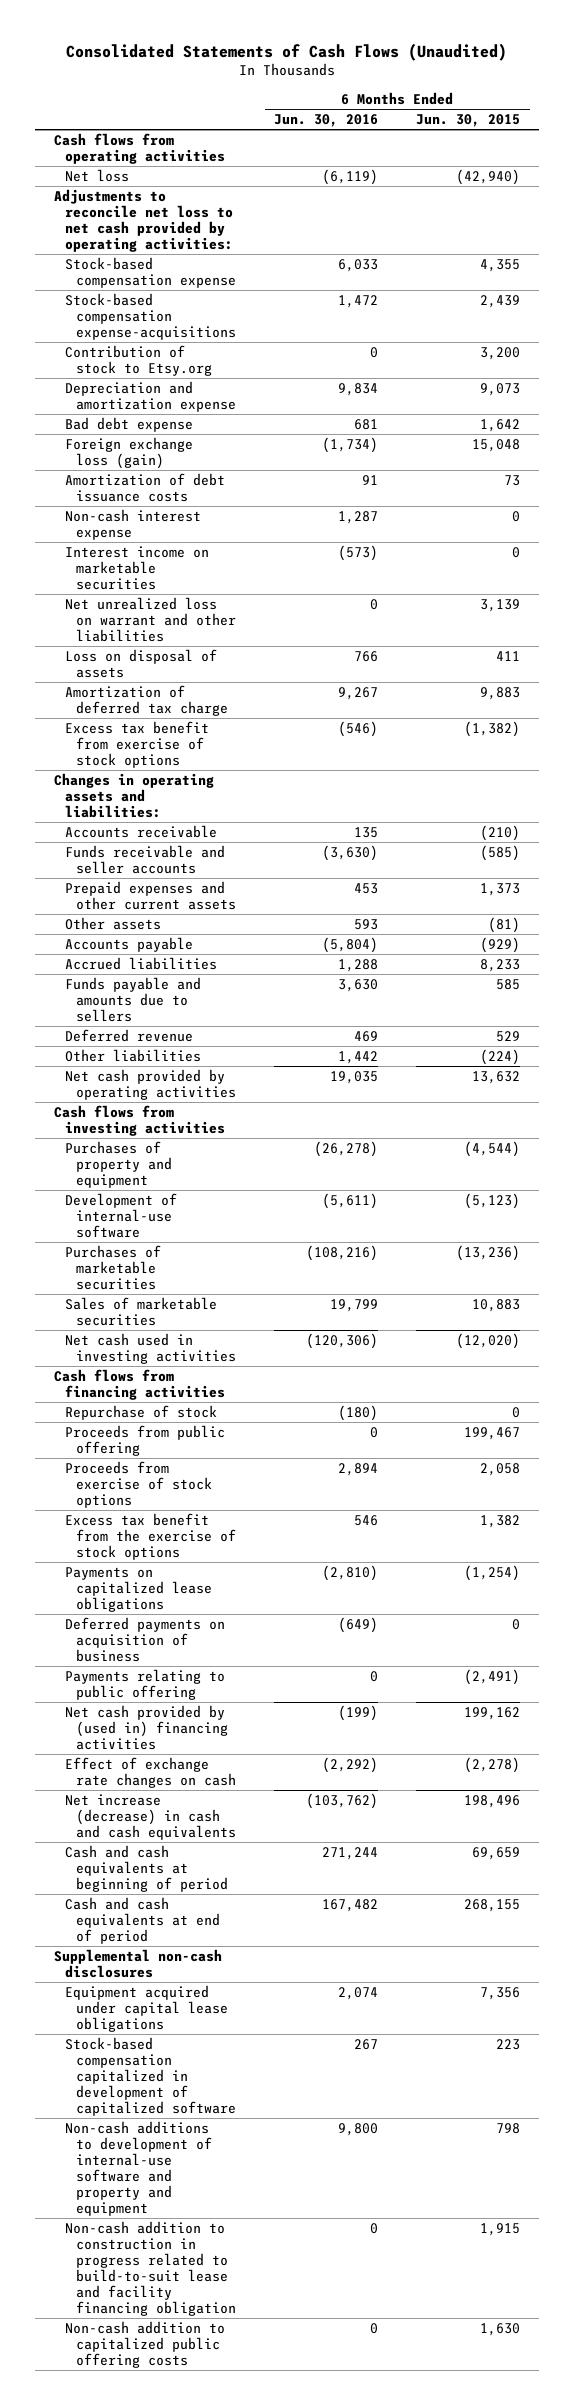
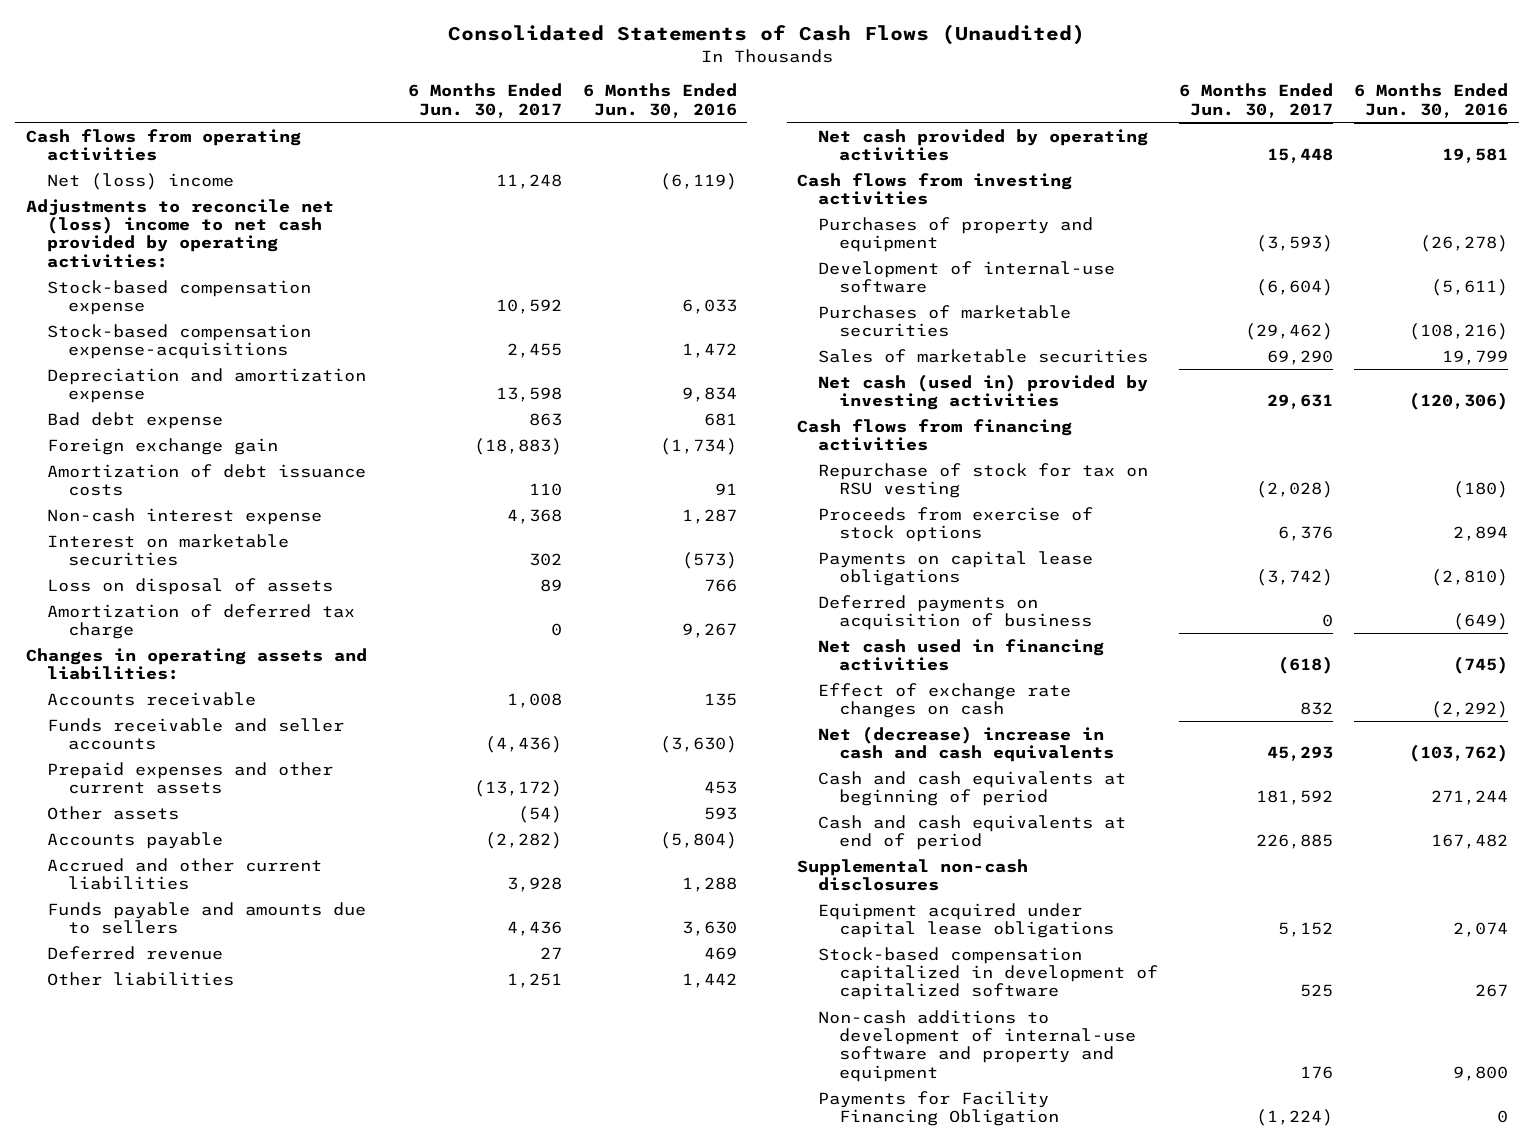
- | 6 Months Ended Jun. 30, 2016 | 6 Months Ended Jun. 30, 2015
+ | 6 Months Ended Jun. 30, 2017 | 6 Months Ended Jun. 30, 2016
- Net loss | (6,119) | (42,940)
- Adjustments to reconcile net loss to net cash provided by operating activities:
+ Net (loss) income | 11,248 | (6,119)
+ Adjustments to reconcile net (loss) income to net cash provided by operating activities:
- Contribution of stock to Etsy.org | 0 | 3,200
- Foreign exchange loss (gain) | (1,734) | 15,048
+ Foreign exchange gain | (18,883) | (1,734)
- Interest income on marketable securities | (573) | 0
- Net unrealized loss on warrant and other liabilities | 0 | 3,139
+ Interest on marketable securities | 302 | (573)
- Excess tax benefit from exercise of stock options | (546) | (1,382)
- Accrued liabilities | 1,288 | 8,233
+ Accrued and other current liabilities | 3,928 | 1,288
- Net cash provided by operating activities | 19,035 | 13,632
+ Net cash provided by operating activities | 15,448 | 19,581
- Net cash used in investing activities | (120,306) | (12,020)
+ Net cash (used in) provided by investing activities | 29,631 | (120,306)
- Repurchase of stock | (180) | 0
- Proceeds from public offering | 0 | 199,467
+ Repurchase of stock for tax on RSU vesting | (2,028) | (180)
- Excess tax benefit from the exercise of stock options | 546 | 1,382
- Payments on capitalized lease obligations | (2,810) | (1,254)
+ Payments on capital lease obligations | (3,742) | (2,810)
- Payments relating to public offering | 0 | (2,491)
- Net cash provided by (used in) financing activities | (199) | 199,162
+ Net cash used in financing activities | (618) | (745)
- Net increase (decrease) in cash and cash equivalents | (103,762) | 198,496
+ Net (decrease) increase in cash and cash equivalents | 45,293 | (103,762)
- Non-cash addition to construction in progress related to build-to-suit lease and facility financing obligation | 0 | 1,915
- Non-cash addition to capitalized public offering costs | 0 | 1,630
+ Payments for Facility Financing Obligation | (1,224) | 0

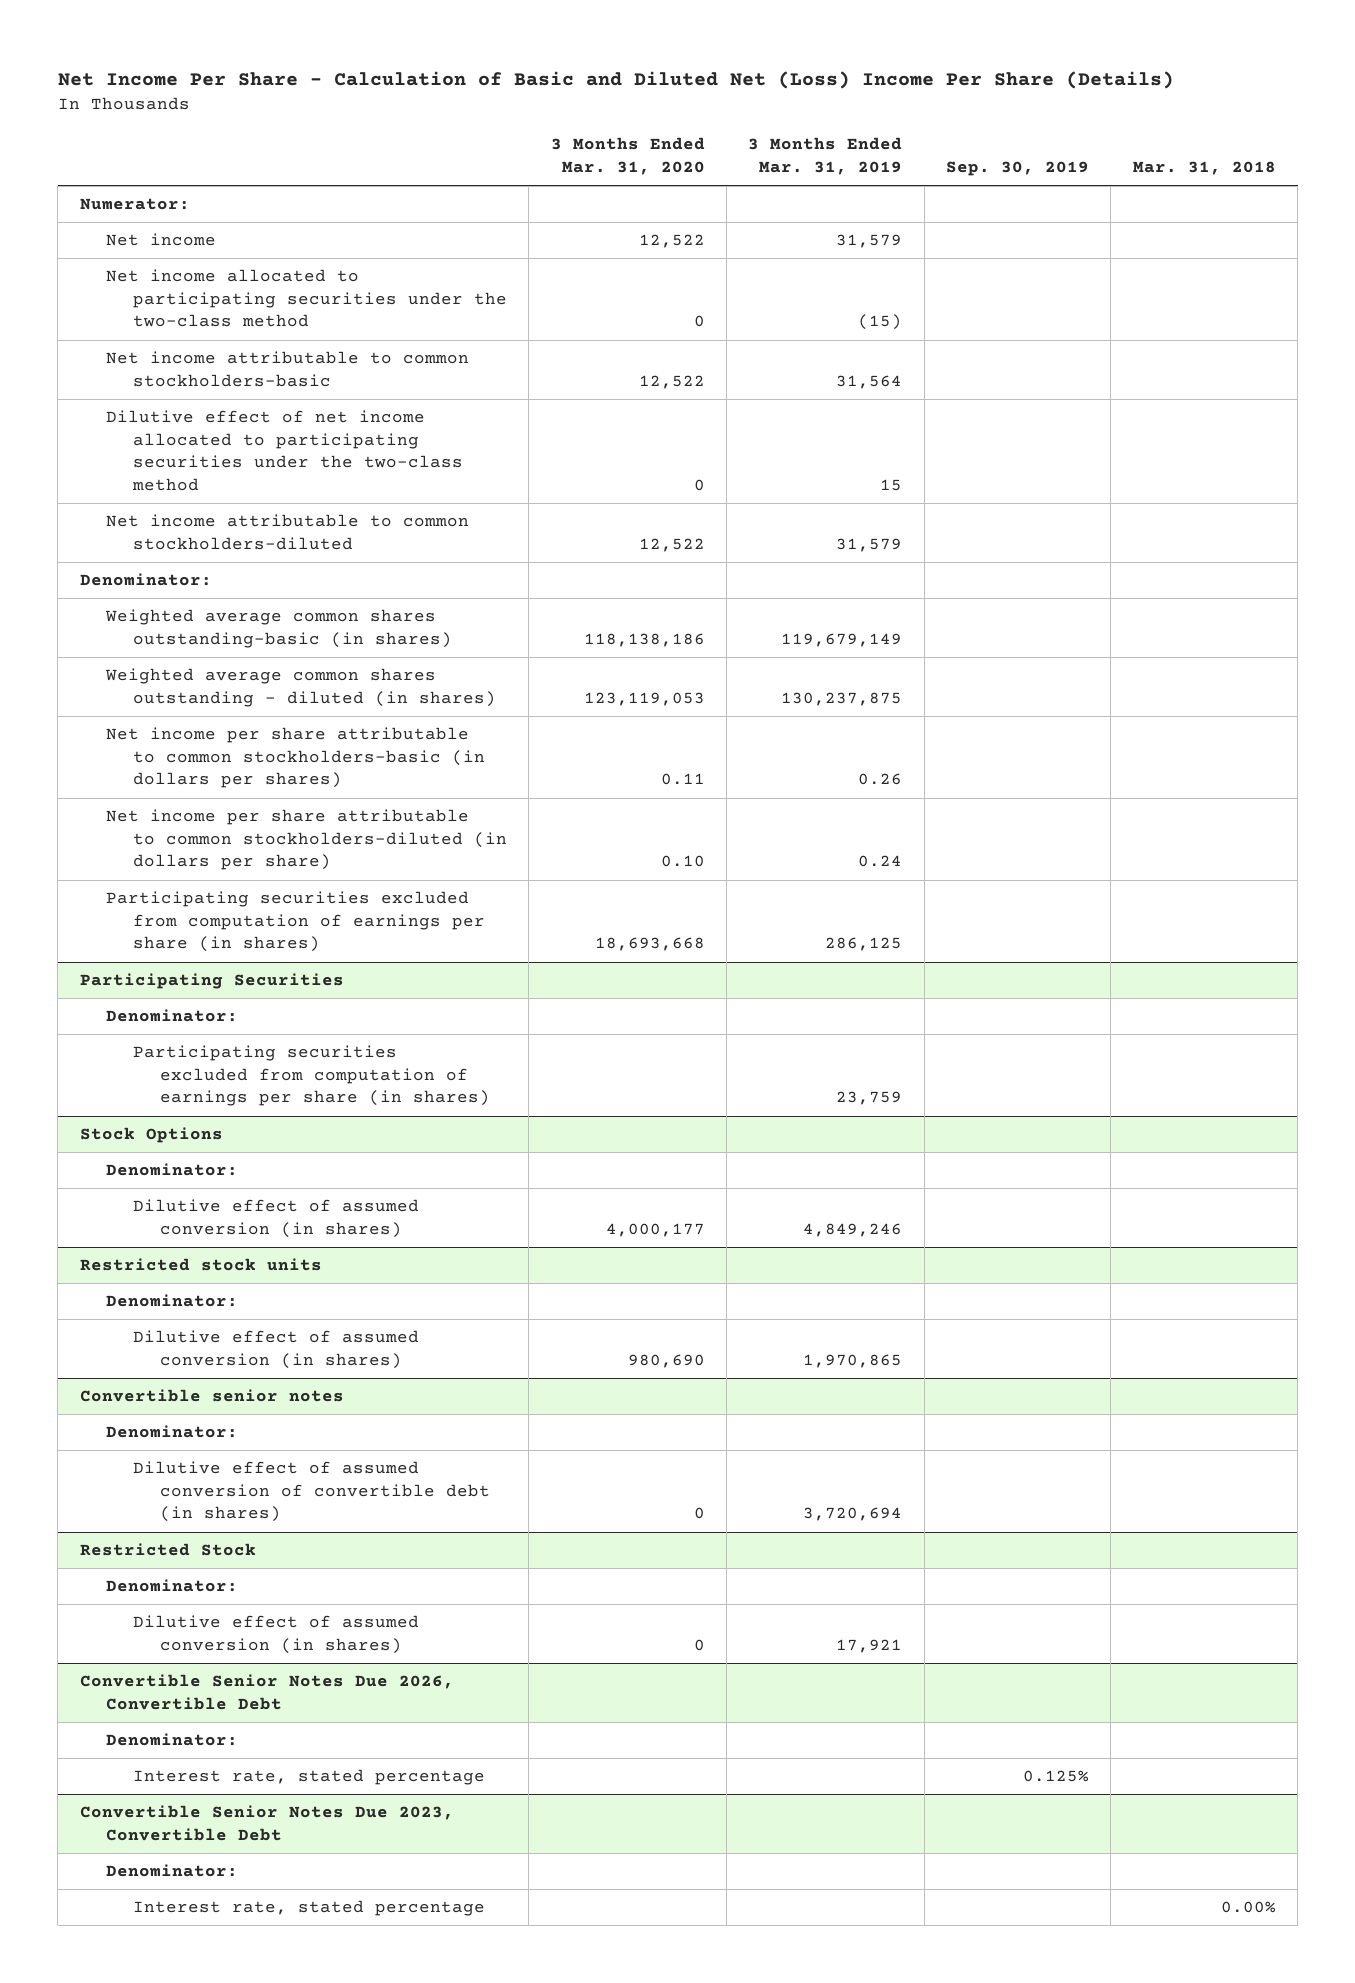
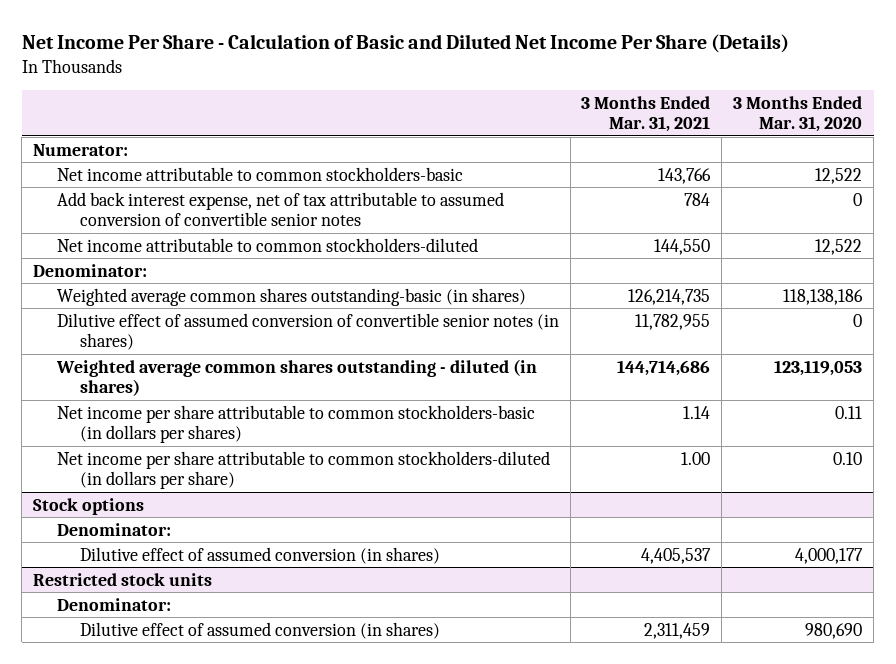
- Net Income Per Share - Calculation of Basic and Diluted Net (Loss) Income Per Share (Details)
+ Net Income Per Share - Calculation of Basic and Diluted Net Income Per Share (Details)
- | 3 Months Ended Mar. 31, 2020 | 3 Months Ended Mar. 31, 2019 | Sep. 30, 2019 | Mar. 31, 2018
+ | 3 Months Ended Mar. 31, 2021 | 3 Months Ended Mar. 31, 2020
- Net income | 12,522 | 31,579 | |
- Net income allocated to participating securities under the two-class method | 0 | (15) | |
- Dilutive effect of net income allocated to participating securities under the two-class method | 0 | 15 | |
+ Add back interest expense, net of tax attributable to assumed conversion of convertible senior notes | 784 | 0
+ Dilutive effect of assumed conversion of convertible senior notes (in shares) | 11,782,955 | 0
- Participating securities excluded from computation of earnings per share (in shares) | 18,693,668 | 286,125 | |
- Participating Securities
- Denominator:
- Participating securities excluded from computation of earnings per share (in shares) | | 23,759 | |
- Stock Options
+ Stock options
- Convertible senior notes
- Denominator:
- Dilutive effect of assumed conversion of convertible debt (in shares) | 0 | 3,720,694 | |
- Restricted Stock
- Denominator:
- Dilutive effect of assumed conversion (in shares) | 0 | 17,921 | |
- Convertible Senior Notes Due 2026, Convertible Debt
- Denominator:
- Interest rate, stated percentage | | | 0.125% |
- Convertible Senior Notes Due 2023, Convertible Debt
- Denominator:
- Interest rate, stated percentage | | | | 0.00%

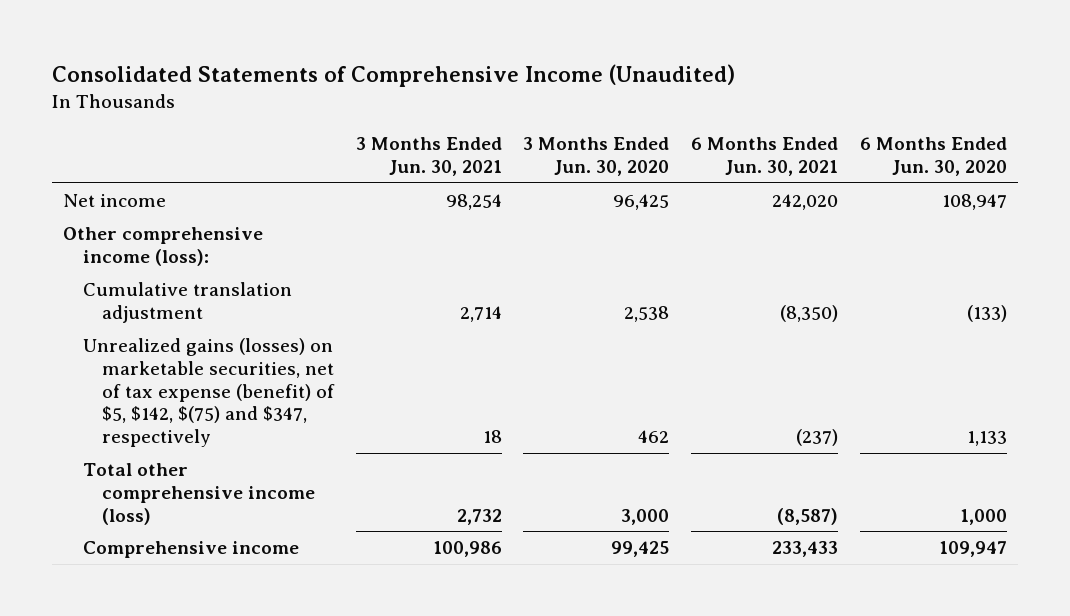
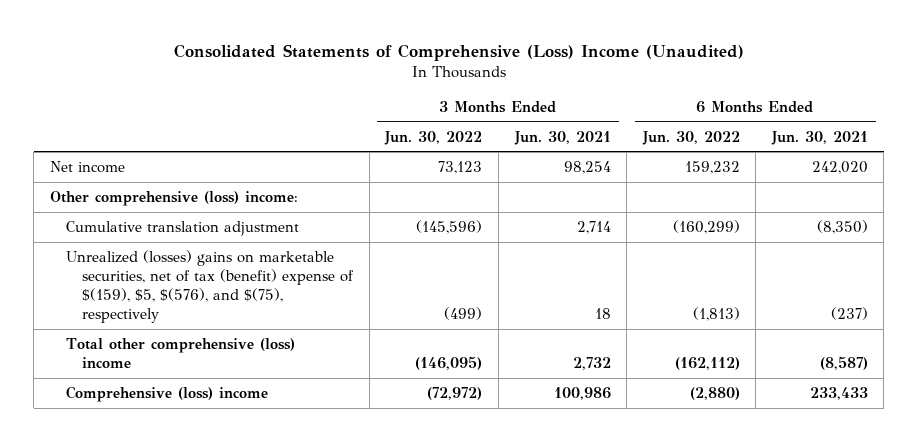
- Consolidated Statements of Comprehensive Income (Unaudited)
+ Consolidated Statements of Comprehensive (Loss) Income (Unaudited)
- | 3 Months Ended Jun. 30, 2021 | 3 Months Ended Jun. 30, 2020 | 6 Months Ended Jun. 30, 2021 | 6 Months Ended Jun. 30, 2020
+ | 3 Months Ended Jun. 30, 2022 | 3 Months Ended Jun. 30, 2021 | 6 Months Ended Jun. 30, 2022 | 6 Months Ended Jun. 30, 2021
- Other comprehensive income (loss):
+ Other comprehensive (loss) income:
- Unrealized gains (losses) on marketable securities, net of tax expense (benefit) of $5, $142, $(75) and $347, respectively | 18 | 462 | (237) | 1,133
- Total other comprehensive income (loss) | 2,732 | 3,000 | (8,587) | 1,000
- Comprehensive income | 100,986 | 99,425 | 233,433 | 109,947
+ Unrealized (losses) gains on marketable securities, net of tax (benefit) expense of $(159), $5, $(576), and $(75), respectively | (499) | 18 | (1,813) | (237)
+ Total other comprehensive (loss) income | (146,095) | 2,732 | (162,112) | (8,587)
+ Comprehensive (loss) income | (72,972) | 100,986 | (2,880) | 233,433

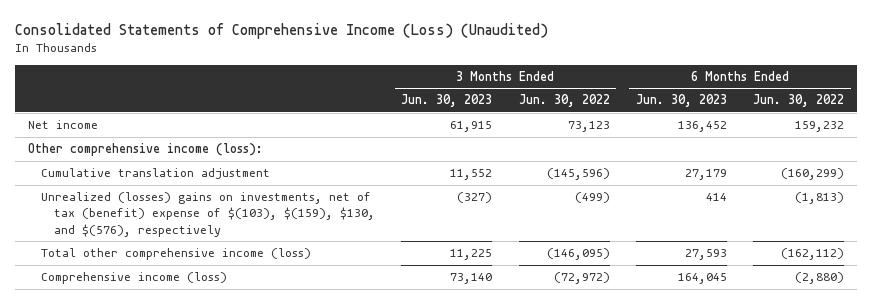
- Consolidated Statements of Comprehensive (Loss) Income (Unaudited)
+ Consolidated Statements of Comprehensive Income (Loss) (Unaudited)
- | 3 Months Ended Jun. 30, 2022 | 3 Months Ended Jun. 30, 2021 | 6 Months Ended Jun. 30, 2022 | 6 Months Ended Jun. 30, 2021
+ | 3 Months Ended Jun. 30, 2023 | 3 Months Ended Jun. 30, 2022 | 6 Months Ended Jun. 30, 2023 | 6 Months Ended Jun. 30, 2022
- Other comprehensive (loss) income:
+ Other comprehensive income (loss):
- Unrealized (losses) gains on marketable securities, net of tax (benefit) expense of $(159), $5, $(576), and $(75), respectively | (499) | 18 | (1,813) | (237)
- Total other comprehensive (loss) income | (146,095) | 2,732 | (162,112) | (8,587)
- Comprehensive (loss) income | (72,972) | 100,986 | (2,880) | 233,433
+ Unrealized (losses) gains on investments, net of tax (benefit) expense of $(103), $(159), $130, and $(576), respectively | (327) | (499) | 414 | (1,813)
+ Total other comprehensive income (loss) | 11,225 | (146,095) | 27,593 | (162,112)
+ Comprehensive income (loss) | 73,140 | (72,972) | 164,045 | (2,880)

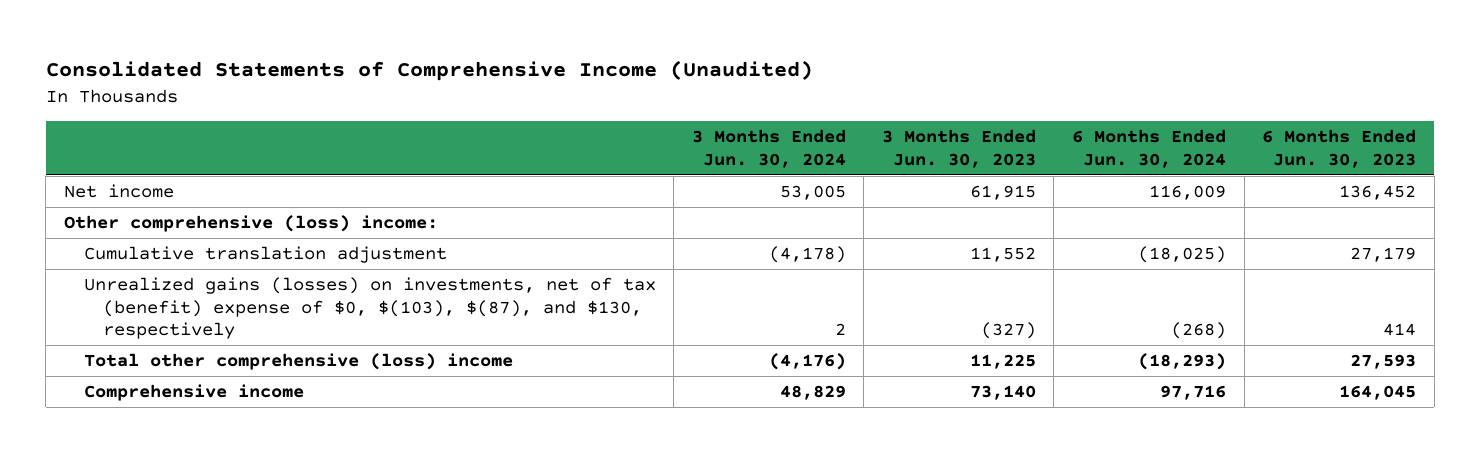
- Consolidated Statements of Comprehensive Income (Loss) (Unaudited)
+ Consolidated Statements of Comprehensive Income (Unaudited)
- | 3 Months Ended Jun. 30, 2023 | 3 Months Ended Jun. 30, 2022 | 6 Months Ended Jun. 30, 2023 | 6 Months Ended Jun. 30, 2022
+ | 3 Months Ended Jun. 30, 2024 | 3 Months Ended Jun. 30, 2023 | 6 Months Ended Jun. 30, 2024 | 6 Months Ended Jun. 30, 2023
- Other comprehensive income (loss):
+ Other comprehensive (loss) income:
- Unrealized (losses) gains on investments, net of tax (benefit) expense of $(103), $(159), $130, and $(576), respectively | (327) | (499) | 414 | (1,813)
- Total other comprehensive income (loss) | 11,225 | (146,095) | 27,593 | (162,112)
- Comprehensive income (loss) | 73,140 | (72,972) | 164,045 | (2,880)
+ Unrealized gains (losses) on investments, net of tax (benefit) expense of $0, $(103), $(87), and $130, respectively | 2 | (327) | (268) | 414
+ Total other comprehensive (loss) income | (4,176) | 11,225 | (18,293) | 27,593
+ Comprehensive income | 48,829 | 73,140 | 97,716 | 164,045

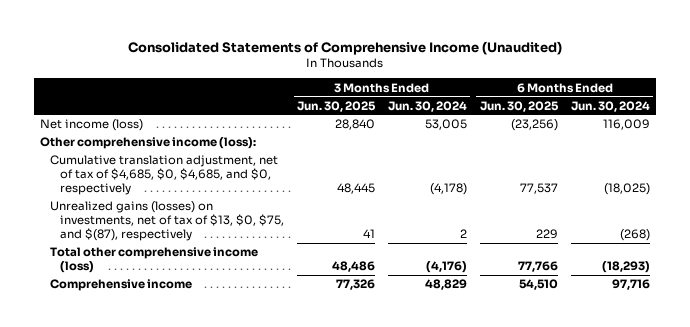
- | 3 Months Ended Jun. 30, 2024 | 3 Months Ended Jun. 30, 2023 | 6 Months Ended Jun. 30, 2024 | 6 Months Ended Jun. 30, 2023
+ | 3 Months Ended Jun. 30, 2025 | 3 Months Ended Jun. 30, 2024 | 6 Months Ended Jun. 30, 2025 | 6 Months Ended Jun. 30, 2024
- Net income | 53,005 | 61,915 | 116,009 | 136,452
- Other comprehensive (loss) income:
- Cumulative translation adjustment | (4,178) | 11,552 | (18,025) | 27,179
- Unrealized gains (losses) on investments, net of tax (benefit) expense of $0, $(103), $(87), and $130, respectively | 2 | (327) | (268) | 414
- Total other comprehensive (loss) income | (4,176) | 11,225 | (18,293) | 27,593
+ Net income (loss) | 28,840 | 53,005 | (23,256) | 116,009
+ Other comprehensive income (loss):
+ Cumulative translation adjustment, net of tax of $4,685, $0, $4,685, and $0, respectively | 48,445 | (4,178) | 77,537 | (18,025)
+ Unrealized gains (losses) on investments, net of tax of $13, $0, $75, and $(87), respectively | 41 | 2 | 229 | (268)
+ Total other comprehensive income (loss) | 48,486 | (4,176) | 77,766 | (18,293)

